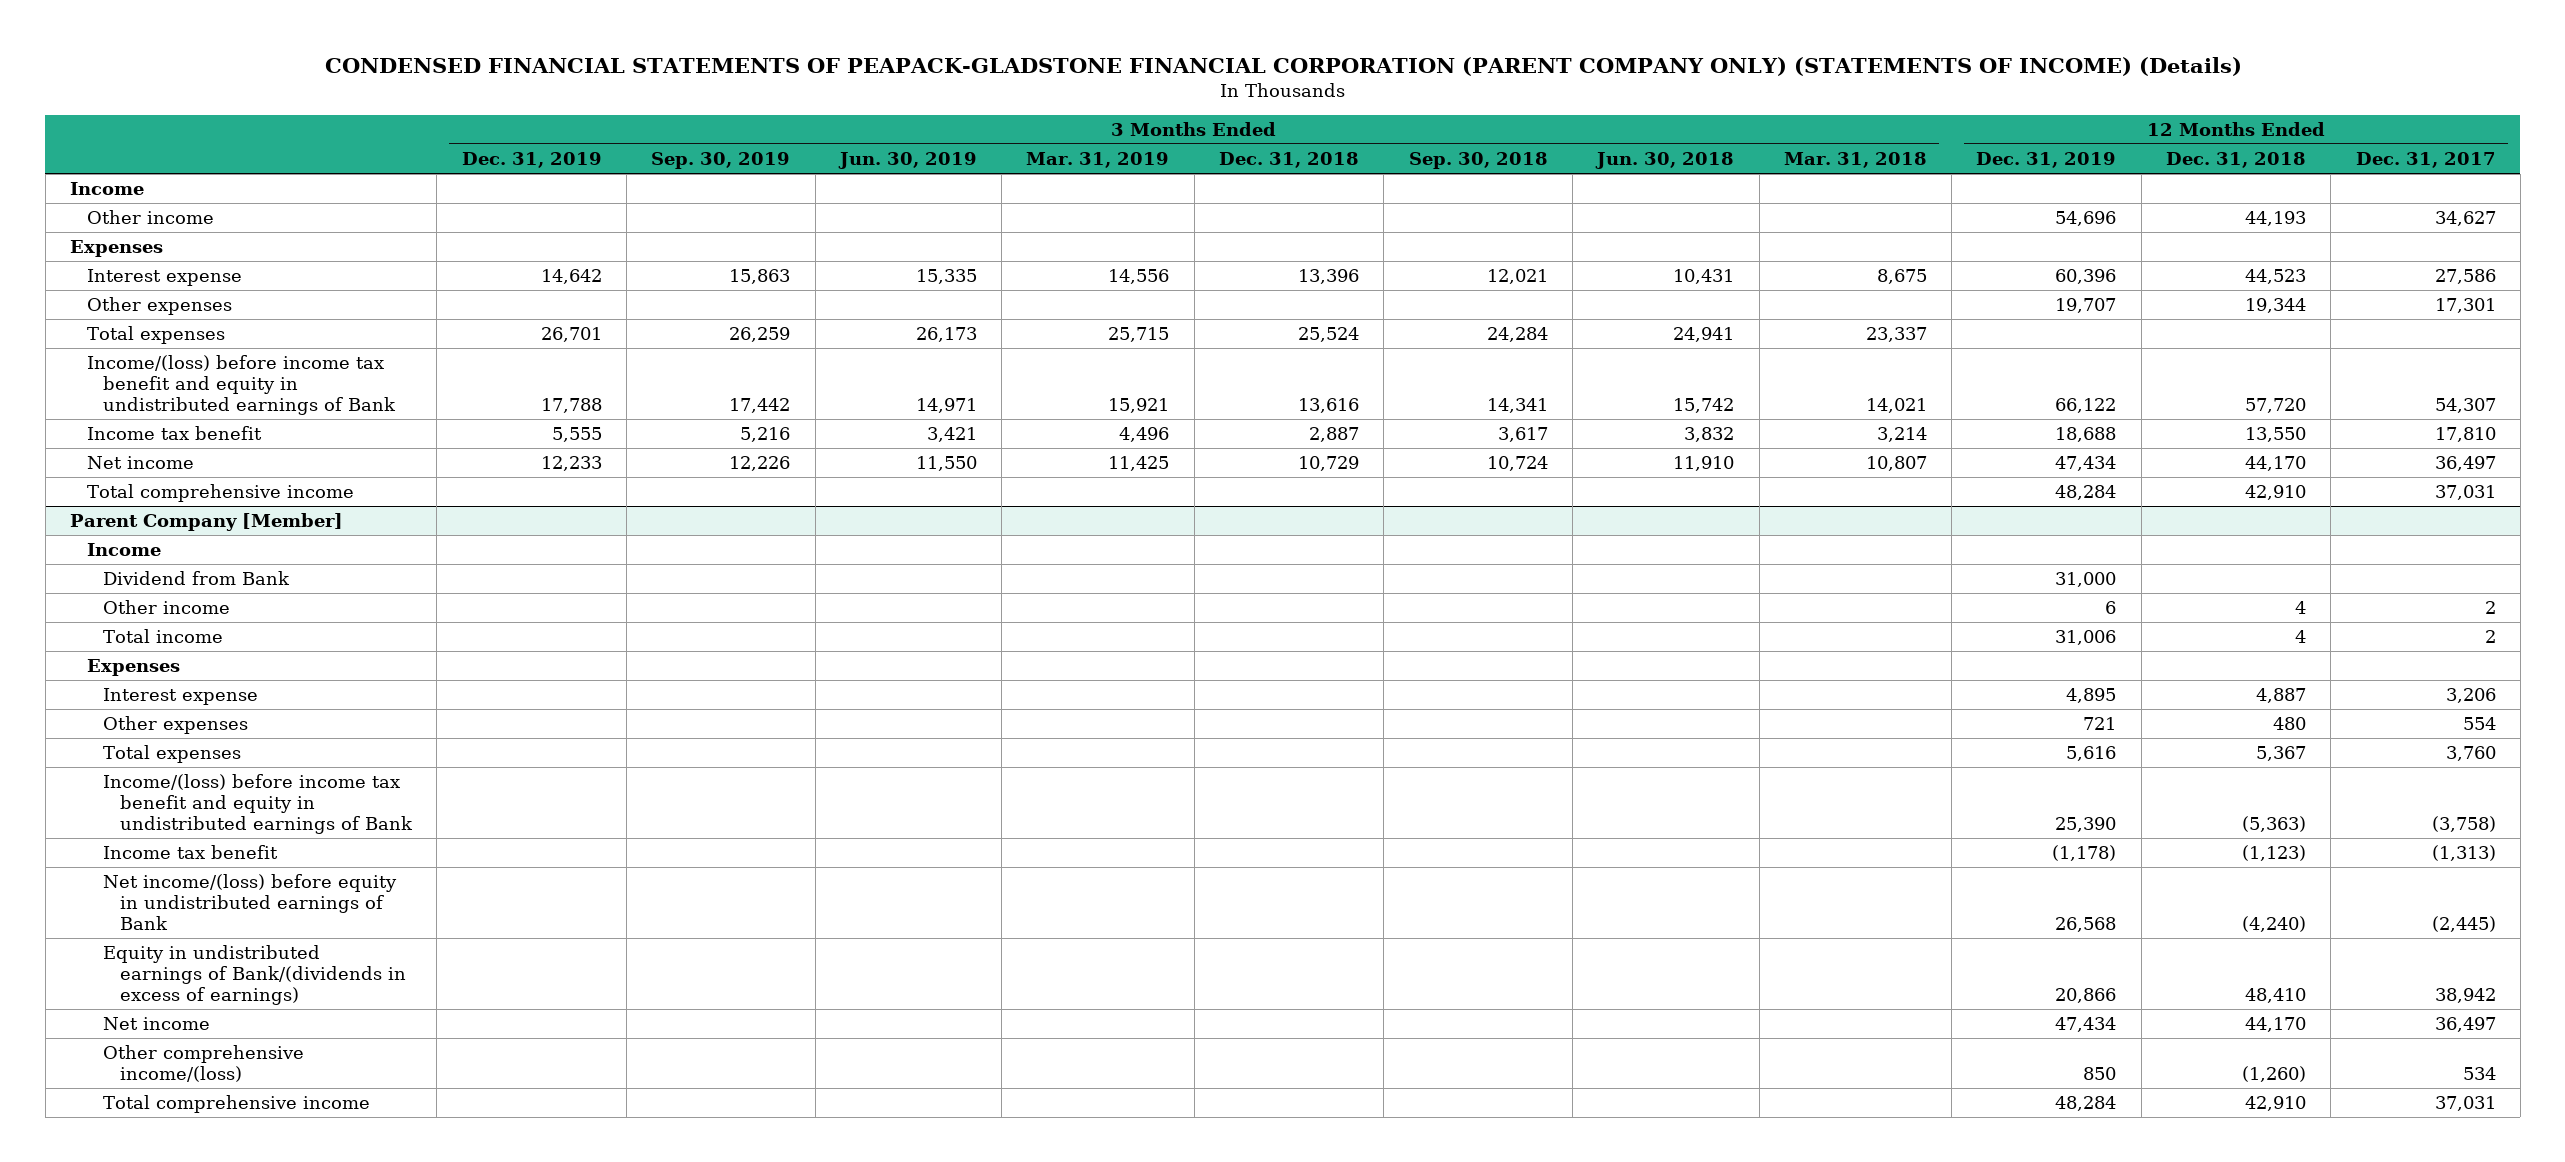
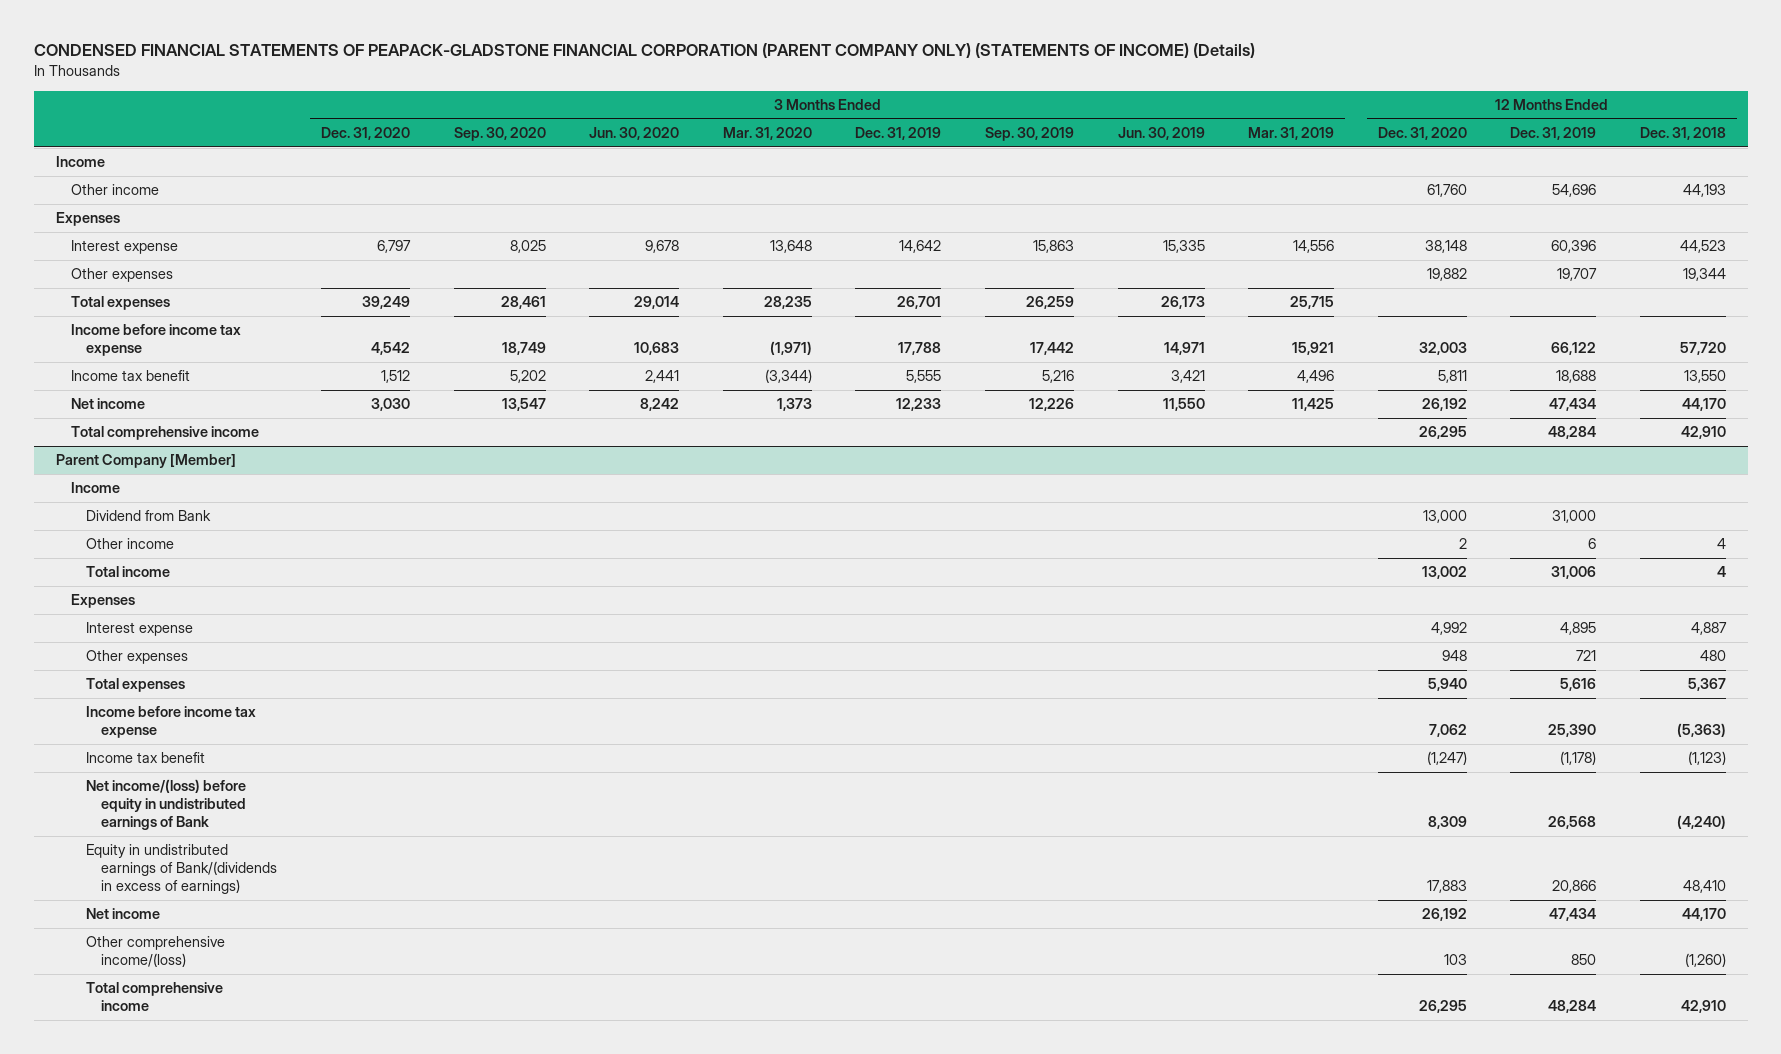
- | 3 Months Ended Dec. 31, 2019 | 3 Months Ended Sep. 30, 2019 | 3 Months Ended Jun. 30, 2019 | 3 Months Ended Mar. 31, 2019 | 3 Months Ended Dec. 31, 2018 | 3 Months Ended Sep. 30, 2018 | 3 Months Ended Jun. 30, 2018 | 3 Months Ended Mar. 31, 2018 | 12 Months Ended Dec. 31, 2019 | 12 Months Ended Dec. 31, 2018 | 12 Months Ended Dec. 31, 2017
+ | 3 Months Ended Dec. 31, 2020 | 3 Months Ended Sep. 30, 2020 | 3 Months Ended Jun. 30, 2020 | 3 Months Ended Mar. 31, 2020 | 3 Months Ended Dec. 31, 2019 | 3 Months Ended Sep. 30, 2019 | 3 Months Ended Jun. 30, 2019 | 3 Months Ended Mar. 31, 2019 | 12 Months Ended Dec. 31, 2020 | 12 Months Ended Dec. 31, 2019 | 12 Months Ended Dec. 31, 2018
- Income/(loss) before income tax benefit and equity in undistributed earnings of Bank | 17,788 | 17,442 | 14,971 | 15,921 | 13,616 | 14,341 | 15,742 | 14,021 | 66,122 | 57,720 | 54,307
+ Income before income tax expense | 4,542 | 18,749 | 10,683 | (1,971) | 17,788 | 17,442 | 14,971 | 15,921 | 32,003 | 66,122 | 57,720
@ Parent Company [Member]
- Income/(loss) before income tax benefit and equity in undistributed earnings of Bank | | | | | | | | | 25,390 | (5,363) | (3,758)
+ Income before income tax expense | | | | | | | | | 7,062 | 25,390 | (5,363)

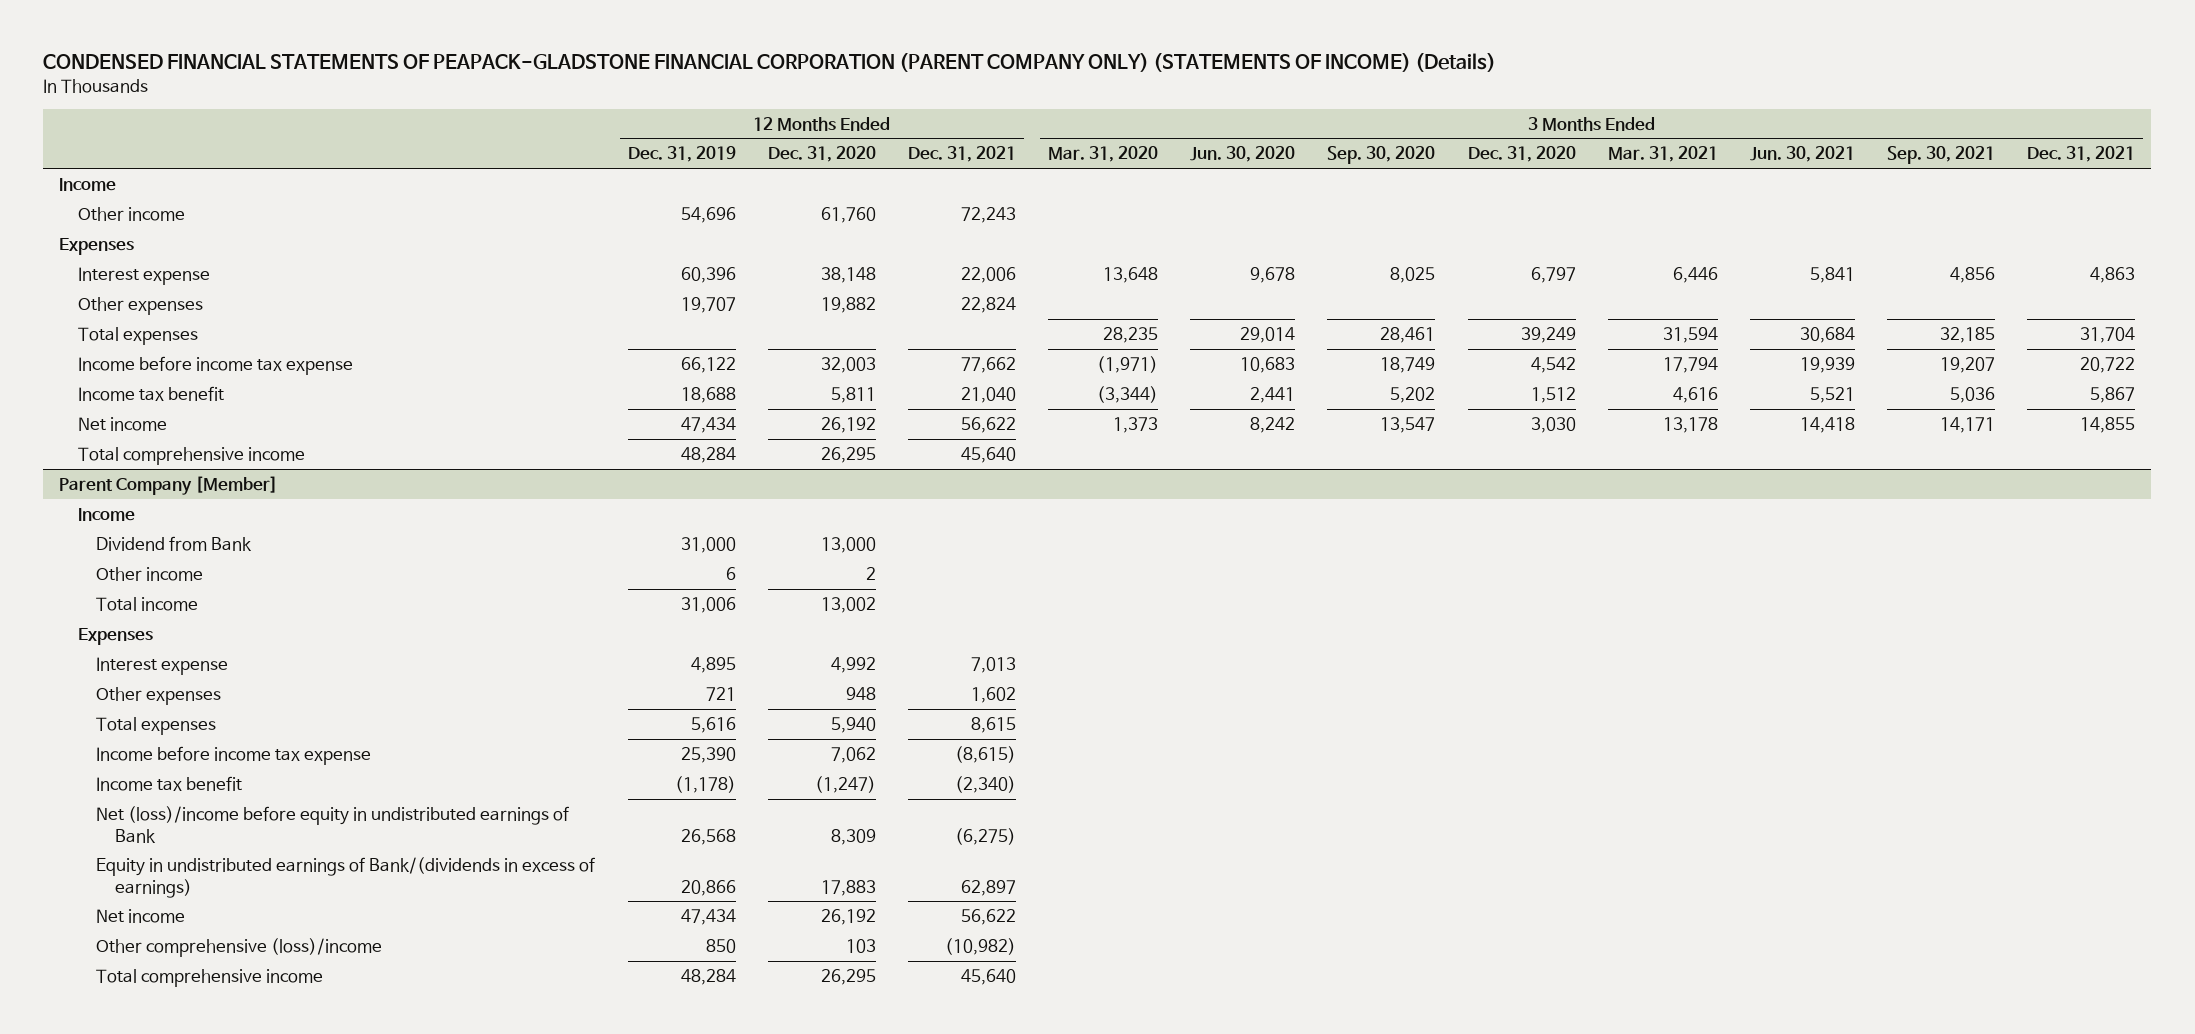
- | 3 Months Ended Dec. 31, 2020 | 3 Months Ended Sep. 30, 2020 | 3 Months Ended Jun. 30, 2020 | 3 Months Ended Mar. 31, 2020 | 3 Months Ended Dec. 31, 2019 | 3 Months Ended Sep. 30, 2019 | 3 Months Ended Jun. 30, 2019 | 3 Months Ended Mar. 31, 2019 | 12 Months Ended Dec. 31, 2020 | 12 Months Ended Dec. 31, 2019 | 12 Months Ended Dec. 31, 2018
+ | 12 Months Ended Dec. 31, 2019 | 12 Months Ended Dec. 31, 2020 | 12 Months Ended Dec. 31, 2021 | 3 Months Ended Mar. 31, 2020 | 3 Months Ended Jun. 30, 2020 | 3 Months Ended Sep. 30, 2020 | 3 Months Ended Dec. 31, 2020 | 3 Months Ended Mar. 31, 2021 | 3 Months Ended Jun. 30, 2021 | 3 Months Ended Sep. 30, 2021 | 3 Months Ended Dec. 31, 2021
@ Parent Company [Member]
- Net income/(loss) before equity in undistributed earnings of Bank | | | | | | | | | 8,309 | 26,568 | (4,240)
+ Net (loss)/income before equity in undistributed earnings of Bank | 26,568 | 8,309 | (6,275) | | | | | | | |
- Other comprehensive income/(loss) | | | | | | | | | 103 | 850 | (1,260)
+ Other comprehensive (loss)/income | 850 | 103 | (10,982) | | | | | | | |

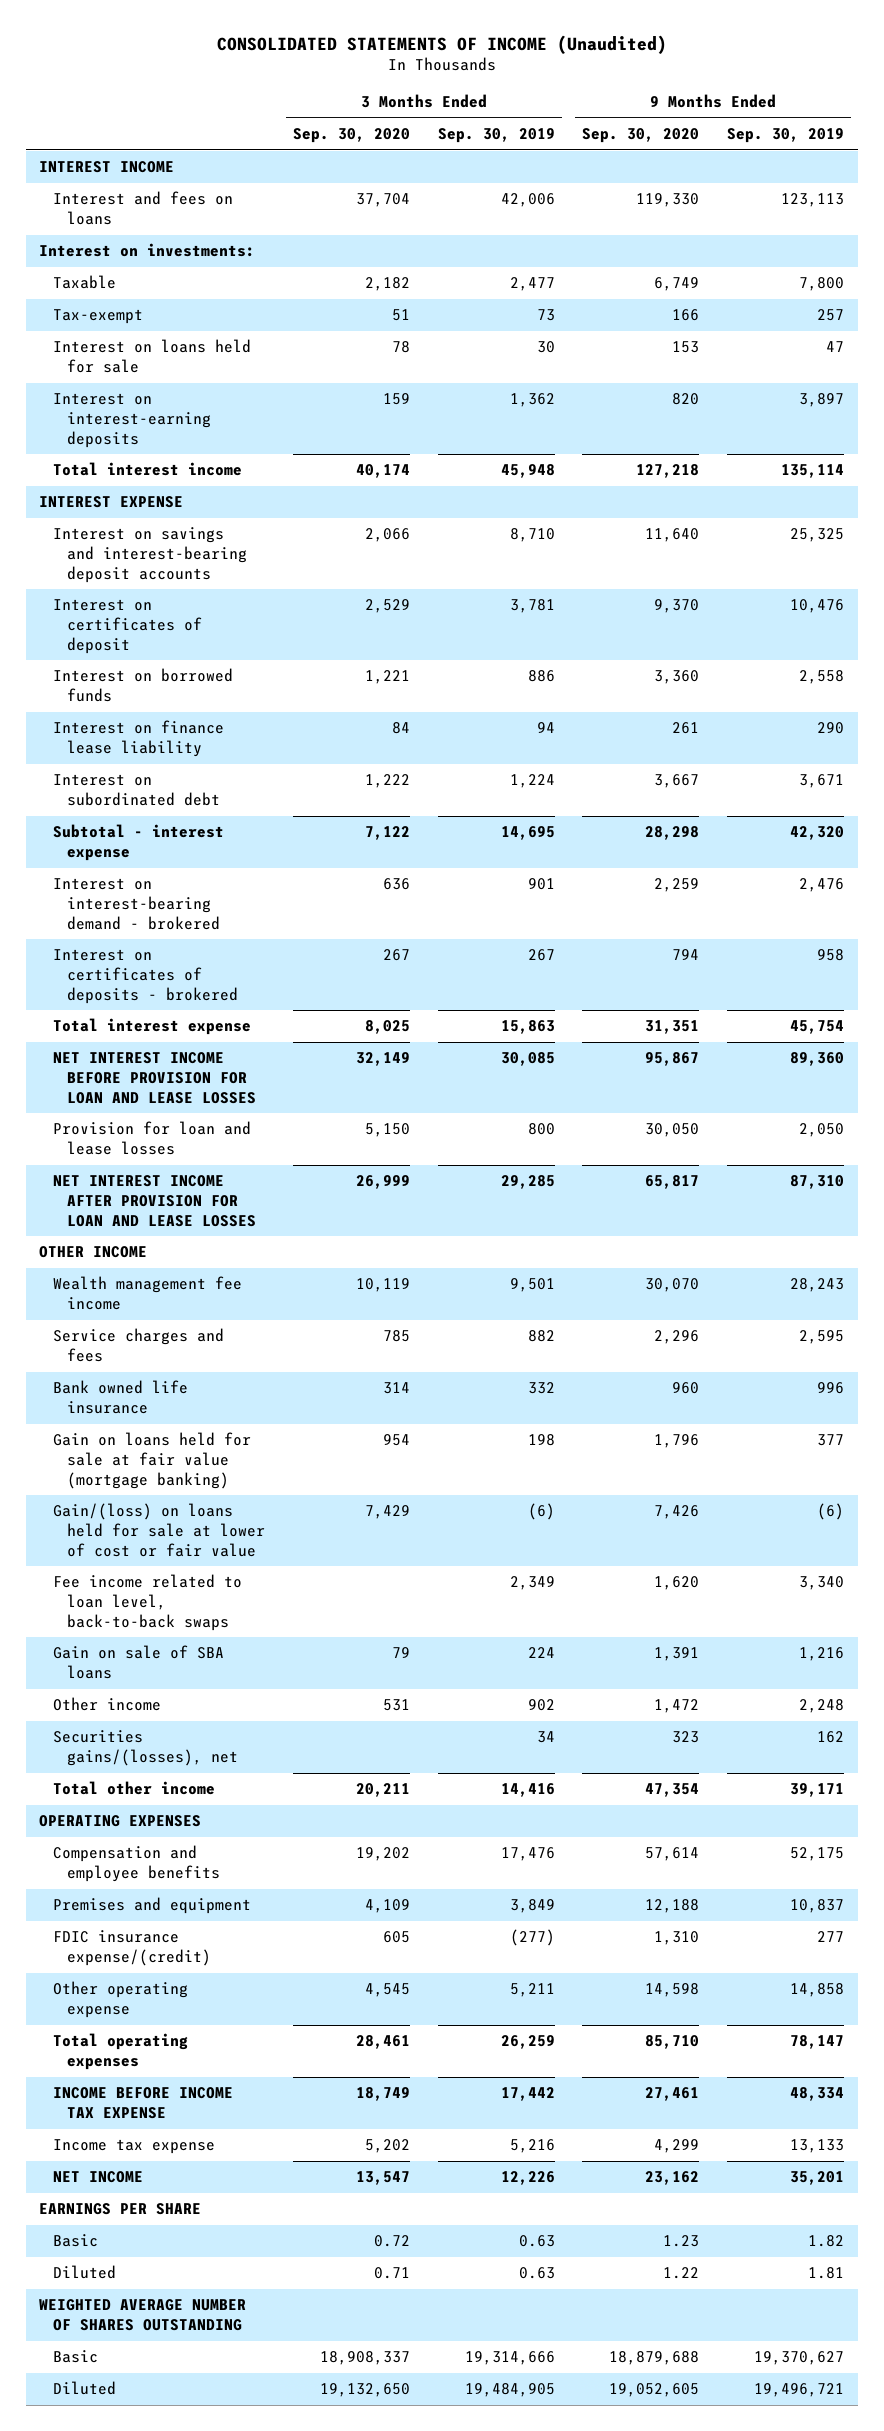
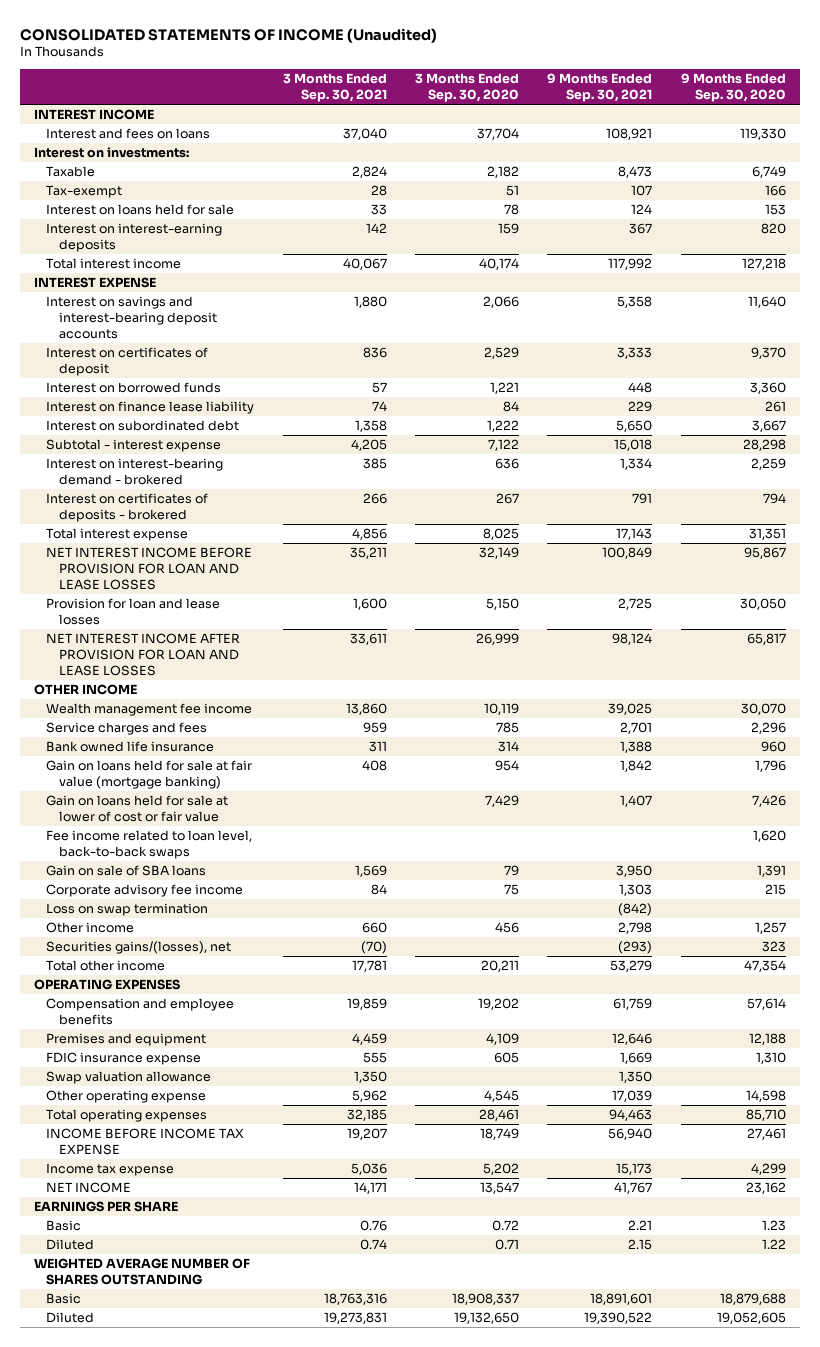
- | 3 Months Ended Sep. 30, 2020 | 3 Months Ended Sep. 30, 2019 | 9 Months Ended Sep. 30, 2020 | 9 Months Ended Sep. 30, 2019
+ | 3 Months Ended Sep. 30, 2021 | 3 Months Ended Sep. 30, 2020 | 9 Months Ended Sep. 30, 2021 | 9 Months Ended Sep. 30, 2020
- Gain/(loss) on loans held for sale at lower of cost or fair value | 7,429 | (6) | 7,426 | (6)
+ Gain on loans held for sale at lower of cost or fair value | | 7,429 | 1,407 | 7,426
- Other income | 531 | 902 | 1,472 | 2,248
+ Corporate advisory fee income | 84 | 75 | 1,303 | 215
+ Loss on swap termination | | | (842) |
+ Other income | 660 | 456 | 2,798 | 1,257
- FDIC insurance expense/(credit) | 605 | (277) | 1,310 | 277
+ FDIC insurance expense | 555 | 605 | 1,669 | 1,310
+ Swap valuation allowance | 1,350 | | 1,350 |

